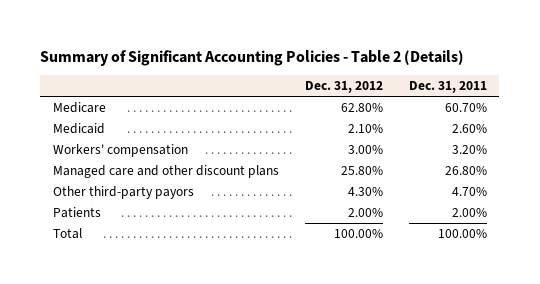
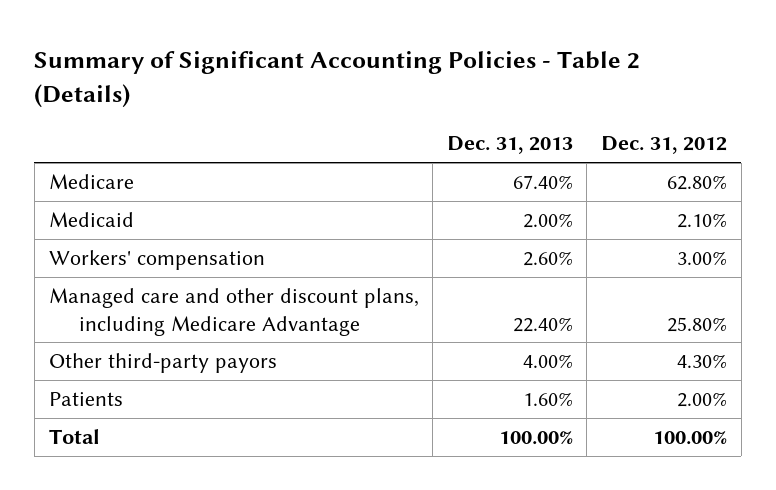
- | Dec. 31, 2012 | Dec. 31, 2011
+ | Dec. 31, 2013 | Dec. 31, 2012
- Managed care and other discount plans | 25.80% | 26.80%
+ Managed care and other discount plans, including Medicare Advantage | 22.40% | 25.80%

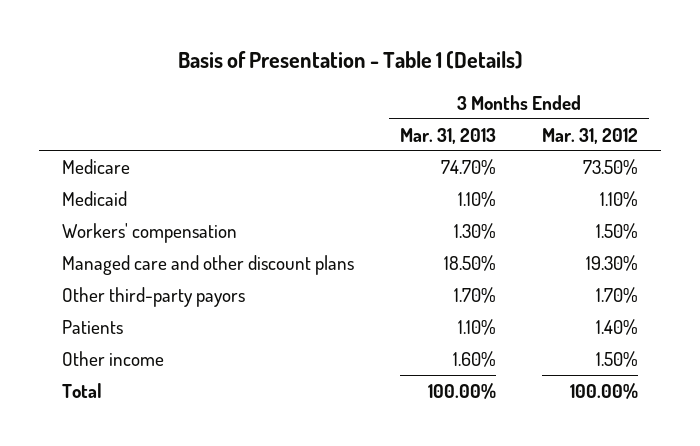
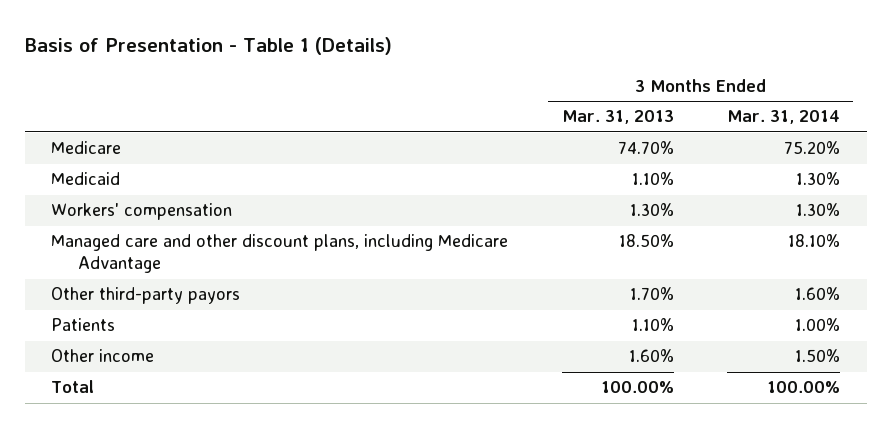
- | 3 Months Ended Mar. 31, 2013 | 3 Months Ended Mar. 31, 2012
+ | 3 Months Ended Mar. 31, 2013 | 3 Months Ended Mar. 31, 2014
- Managed care and other discount plans | 18.50% | 19.30%
+ Managed care and other discount plans, including Medicare Advantage | 18.50% | 18.10%

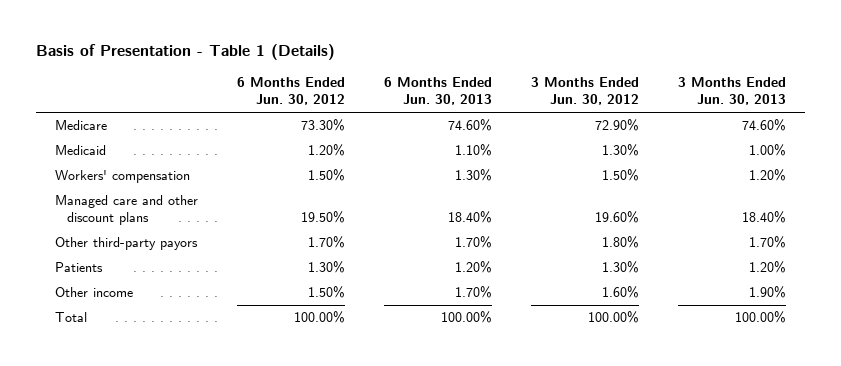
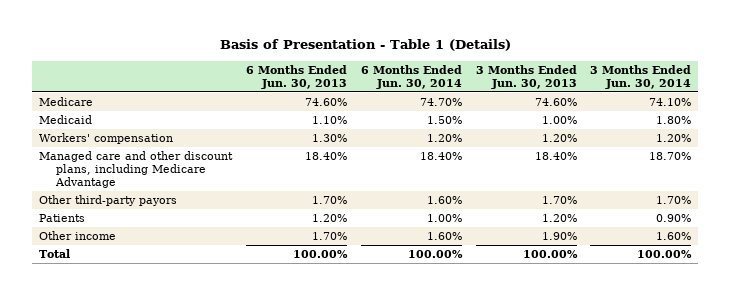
- | 6 Months Ended Jun. 30, 2012 | 6 Months Ended Jun. 30, 2013 | 3 Months Ended Jun. 30, 2012 | 3 Months Ended Jun. 30, 2013
+ | 6 Months Ended Jun. 30, 2013 | 6 Months Ended Jun. 30, 2014 | 3 Months Ended Jun. 30, 2013 | 3 Months Ended Jun. 30, 2014
- Managed care and other discount plans | 19.50% | 18.40% | 19.60% | 18.40%
+ Managed care and other discount plans, including Medicare Advantage | 18.40% | 18.40% | 18.40% | 18.70%

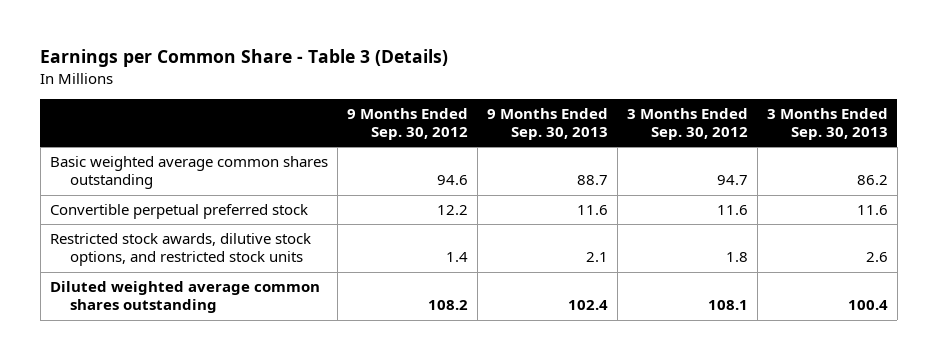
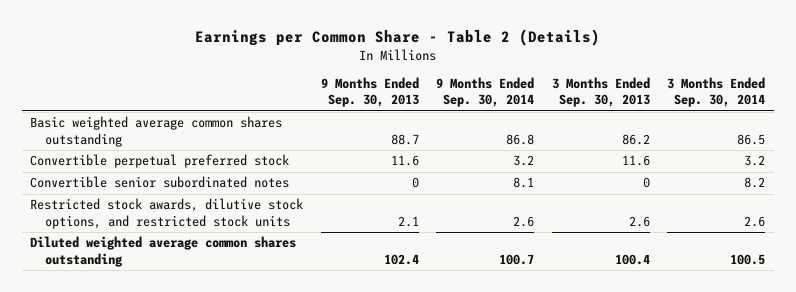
- Earnings per Common Share - Table 3 (Details)
+ Earnings per Common Share - Table 2 (Details)
- | 9 Months Ended Sep. 30, 2012 | 9 Months Ended Sep. 30, 2013 | 3 Months Ended Sep. 30, 2012 | 3 Months Ended Sep. 30, 2013
+ | 9 Months Ended Sep. 30, 2013 | 9 Months Ended Sep. 30, 2014 | 3 Months Ended Sep. 30, 2013 | 3 Months Ended Sep. 30, 2014
+ Convertible senior subordinated notes | 0 | 8.1 | 0 | 8.2

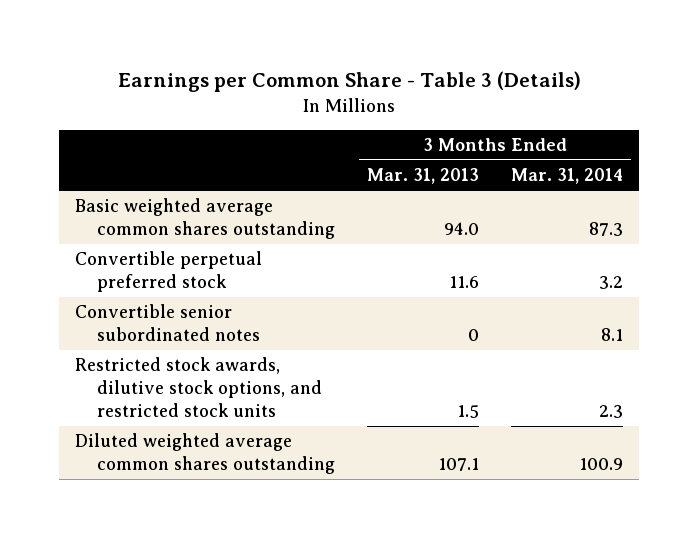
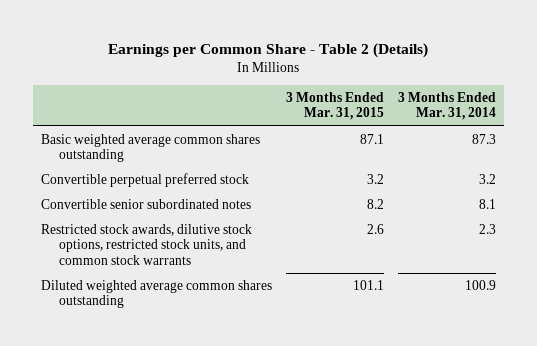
- Earnings per Common Share - Table 3 (Details)
+ Earnings per Common Share - Table 2 (Details)
- | 3 Months Ended Mar. 31, 2013 | 3 Months Ended Mar. 31, 2014
+ | 3 Months Ended Mar. 31, 2015 | 3 Months Ended Mar. 31, 2014
- Restricted stock awards, dilutive stock options, and restricted stock units | 1.5 | 2.3
+ Restricted stock awards, dilutive stock options, restricted stock units, and common stock warrants | 2.6 | 2.3

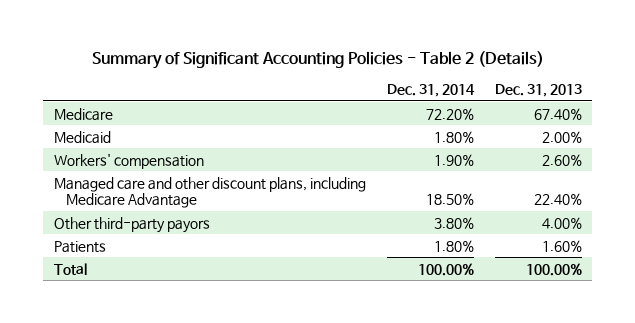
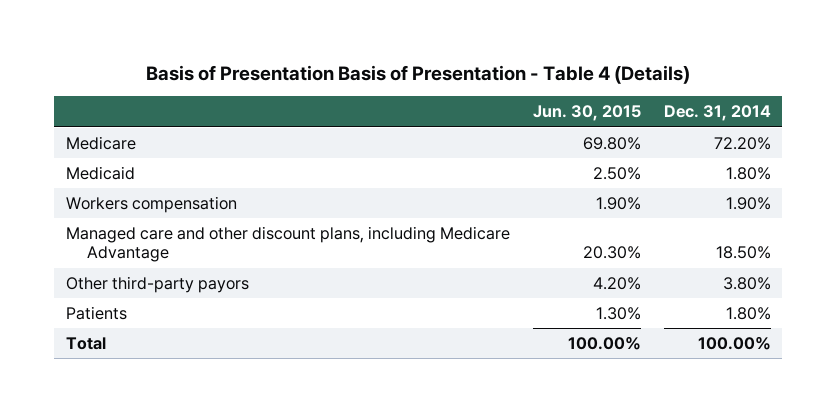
- Summary of Significant Accounting Policies - Table 2 (Details)
+ Basis of Presentation Basis of Presentation - Table 4 (Details)
- | Dec. 31, 2014 | Dec. 31, 2013
+ | Jun. 30, 2015 | Dec. 31, 2014
- Workers' compensation | 1.90% | 2.60%
+ Workers compensation | 1.90% | 1.90%

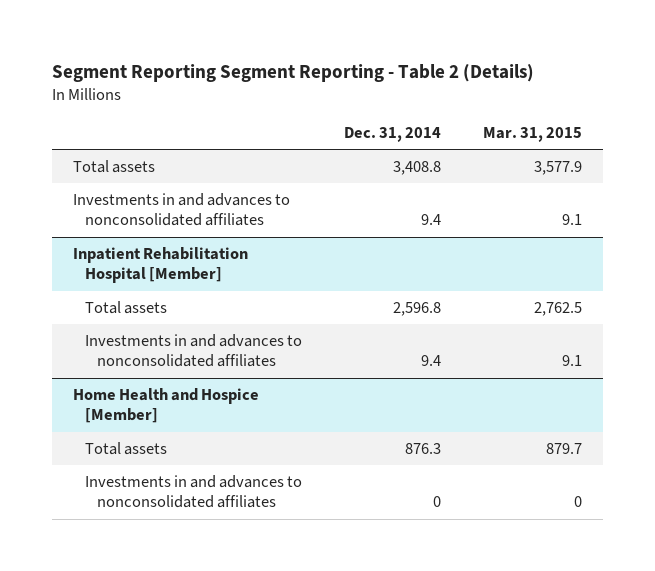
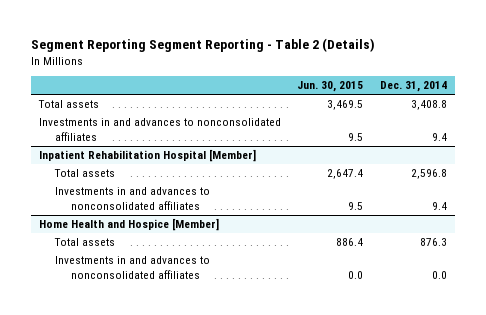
- | Dec. 31, 2014 | Mar. 31, 2015
+ | Jun. 30, 2015 | Dec. 31, 2014
@ Home Health and Hospice [Member]
- Investments in and advances to nonconsolidated affiliates | 0 | 0
+ Investments in and advances to nonconsolidated affiliates | 0.0 | 0.0

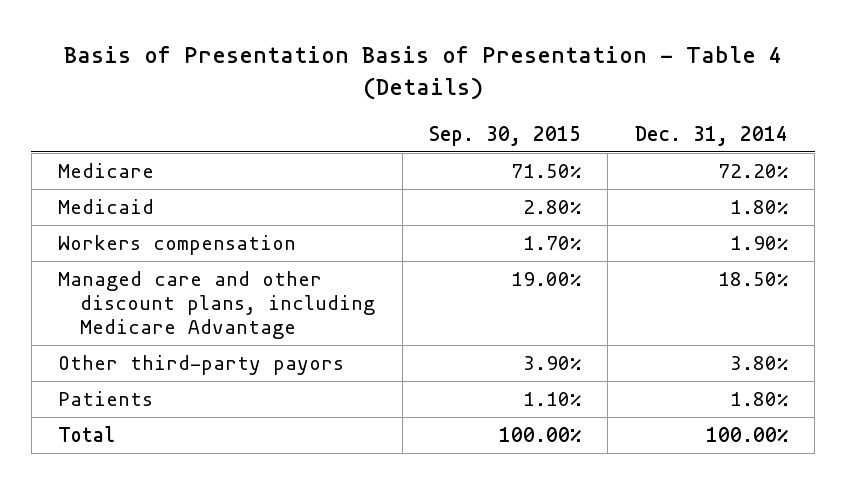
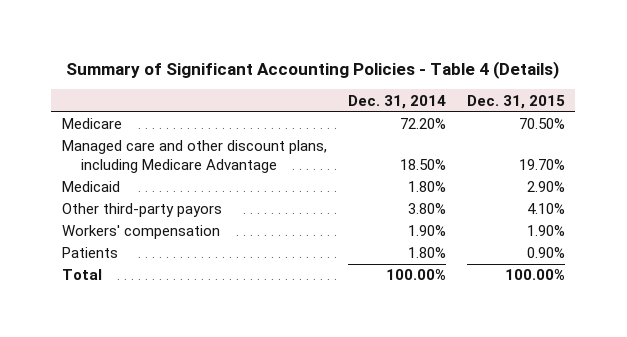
- Basis of Presentation Basis of Presentation - Table 4 (Details)
+ Summary of Significant Accounting Policies - Table 4 (Details)
- | Sep. 30, 2015 | Dec. 31, 2014
+ | Dec. 31, 2014 | Dec. 31, 2015
- Workers compensation | 1.70% | 1.90%
moved down: Medicaid | 1.80% | 2.90%
+ Workers' compensation | 1.90% | 1.90%

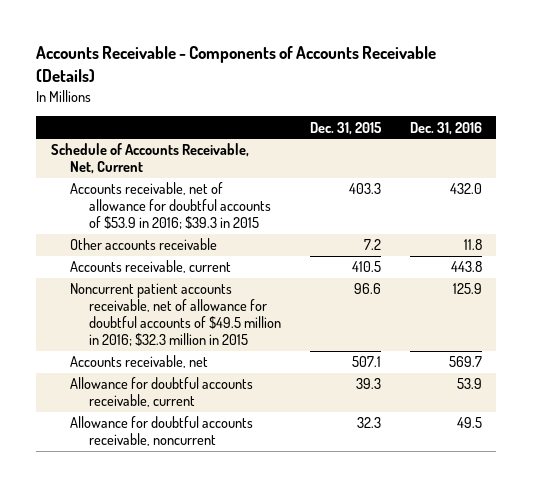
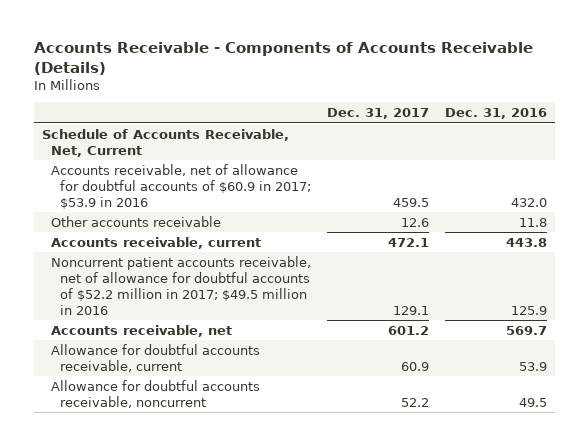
- | Dec. 31, 2015 | Dec. 31, 2016
+ | Dec. 31, 2017 | Dec. 31, 2016
- Accounts receivable, net of allowance for doubtful accounts of $53.9 in 2016; $39.3 in 2015 | 403.3 | 432.0
+ Accounts receivable, net of allowance for doubtful accounts of $60.9 in 2017; $53.9 in 2016 | 459.5 | 432.0
- Noncurrent patient accounts receivable, net of allowance for doubtful accounts of $49.5 million in 2016; $32.3 million in 2015 | 96.6 | 125.9
+ Noncurrent patient accounts receivable, net of allowance for doubtful accounts of $52.2 million in 2017; $49.5 million in 2016 | 129.1 | 125.9

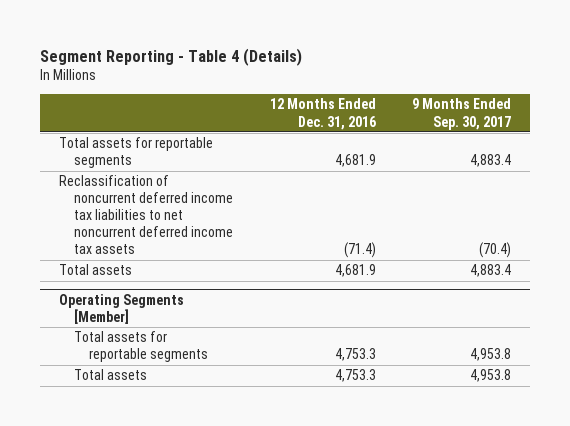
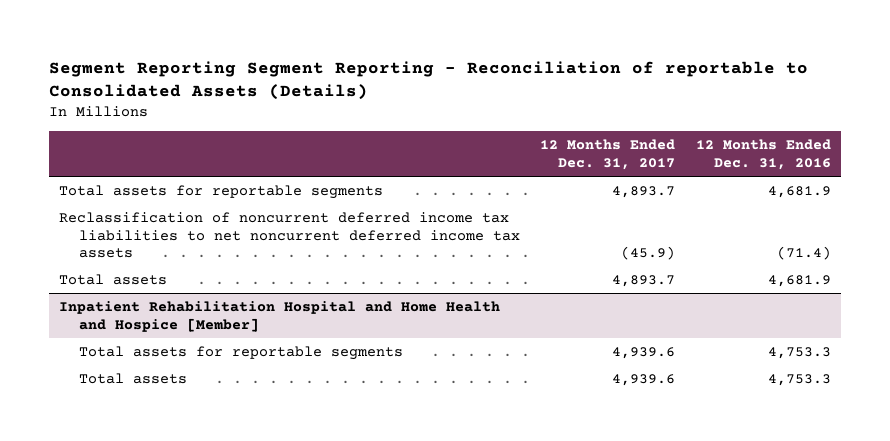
- Segment Reporting - Table 4 (Details)
+ Segment Reporting Segment Reporting - Reconciliation of reportable to Consolidated Assets (Details)
- | 12 Months Ended Dec. 31, 2016 | 9 Months Ended Sep. 30, 2017
+ | 12 Months Ended Dec. 31, 2017 | 12 Months Ended Dec. 31, 2016
- Operating Segments [Member]
+ Inpatient Rehabilitation Hospital and Home Health and Hospice [Member]

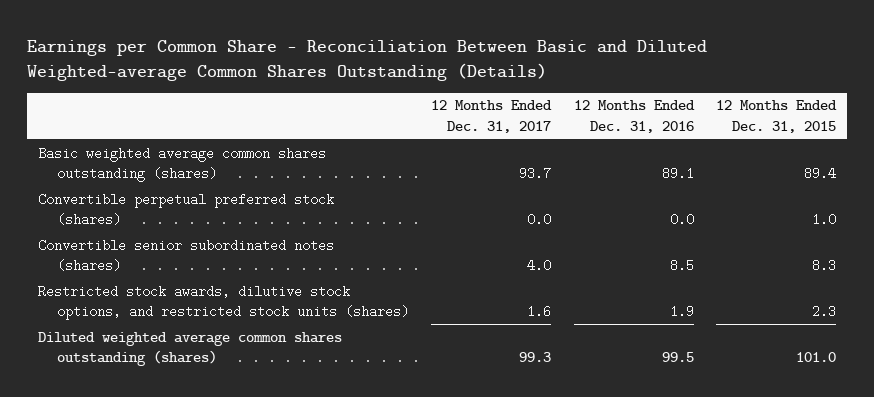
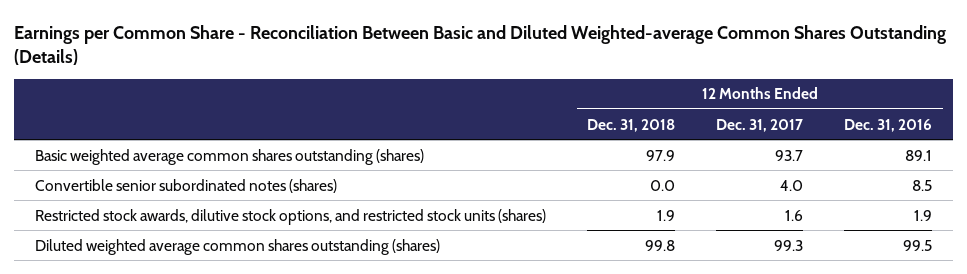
- | 12 Months Ended Dec. 31, 2017 | 12 Months Ended Dec. 31, 2016 | 12 Months Ended Dec. 31, 2015
+ | 12 Months Ended Dec. 31, 2018 | 12 Months Ended Dec. 31, 2017 | 12 Months Ended Dec. 31, 2016
- Convertible perpetual preferred stock (shares) | 0.0 | 0.0 | 1.0

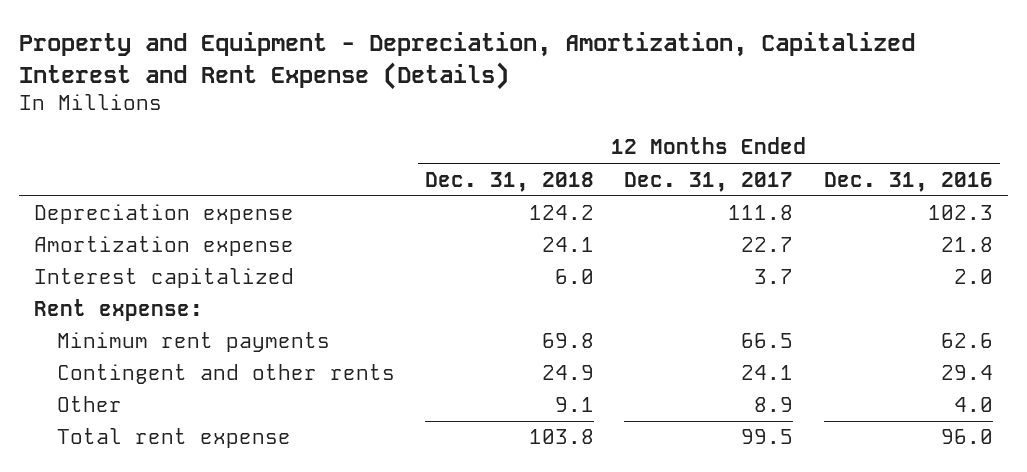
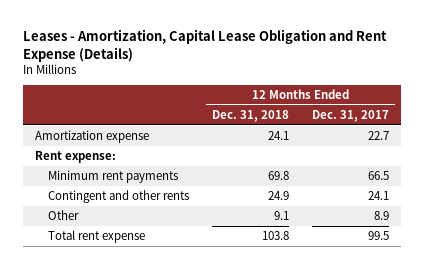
- Property and Equipment - Depreciation, Amortization, Capitalized Interest and Rent Expense (Details)
+ Leases - Amortization, Capital Lease Obligation and Rent Expense (Details)
- | 12 Months Ended Dec. 31, 2018 | 12 Months Ended Dec. 31, 2017 | 12 Months Ended Dec. 31, 2016
+ | 12 Months Ended Dec. 31, 2018 | 12 Months Ended Dec. 31, 2017
- Depreciation expense | 124.2 | 111.8 | 102.3
- Interest capitalized | 6.0 | 3.7 | 2.0

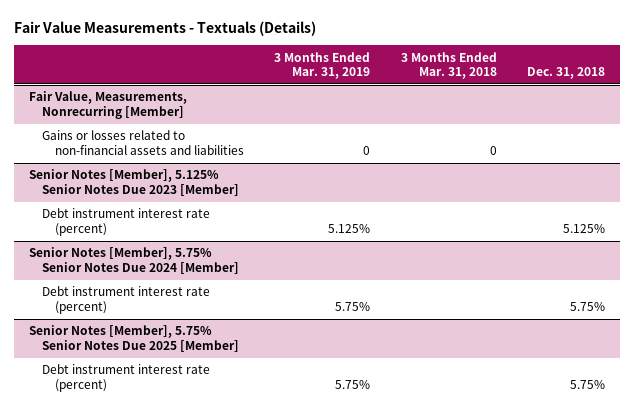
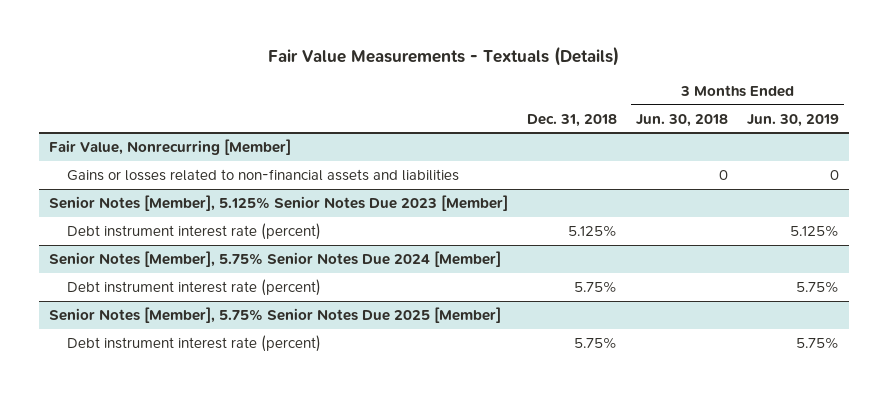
- | 3 Months Ended Mar. 31, 2019 | 3 Months Ended Mar. 31, 2018 | Dec. 31, 2018
+ | Dec. 31, 2018 | 3 Months Ended Jun. 30, 2018 | 3 Months Ended Jun. 30, 2019
- Fair Value, Measurements, Nonrecurring [Member]
+ Fair Value, Nonrecurring [Member]

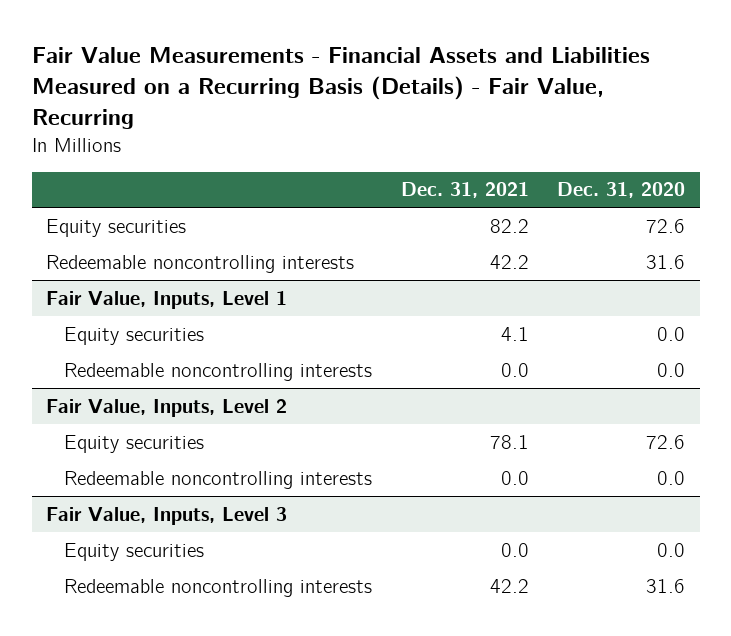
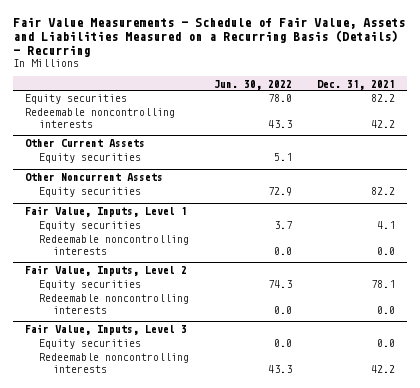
- Fair Value Measurements - Financial Assets and Liabilities Measured on a Recurring Basis (Details) - Fair Value, Recurring
+ Fair Value Measurements - Schedule of Fair Value, Assets and Liabilities Measured on a Recurring Basis (Details) - Recurring
- | Dec. 31, 2021 | Dec. 31, 2020
+ | Jun. 30, 2022 | Dec. 31, 2021
+ Other Current Assets
+ Equity securities | 5.1 |
+ Other Noncurrent Assets
+ Equity securities | 72.9 | 82.2

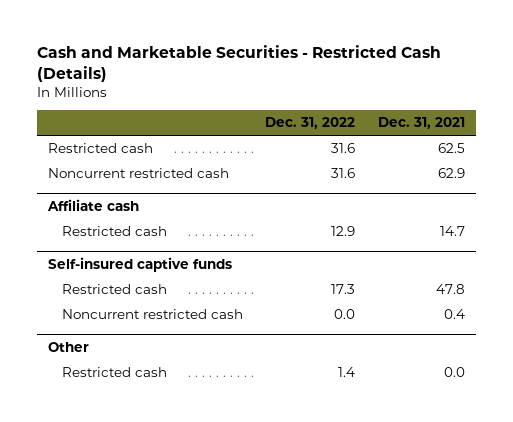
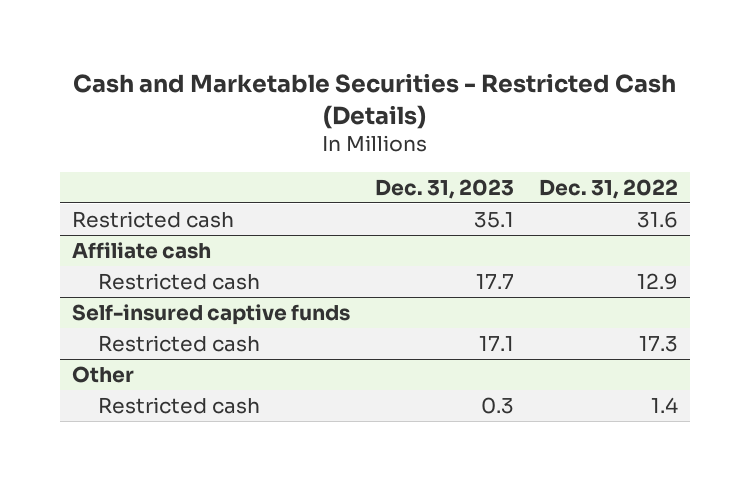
- | Dec. 31, 2022 | Dec. 31, 2021
+ | Dec. 31, 2023 | Dec. 31, 2022
- Noncurrent restricted cash | 31.6 | 62.9
@ Self-insured captive funds
- Noncurrent restricted cash | 0.0 | 0.4

